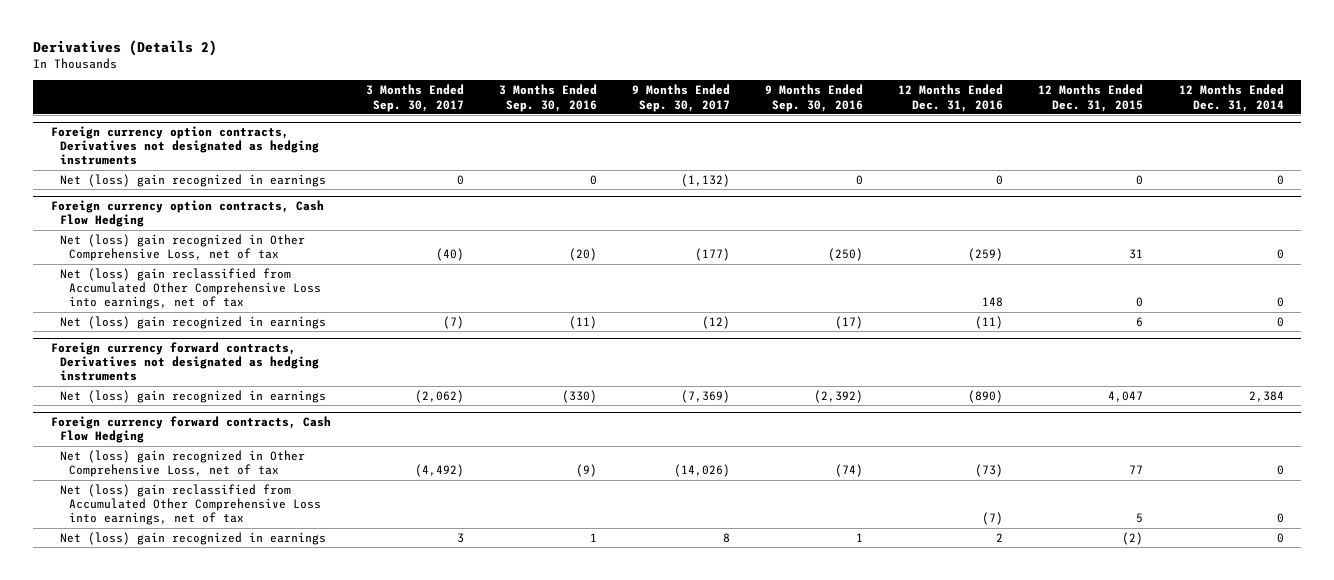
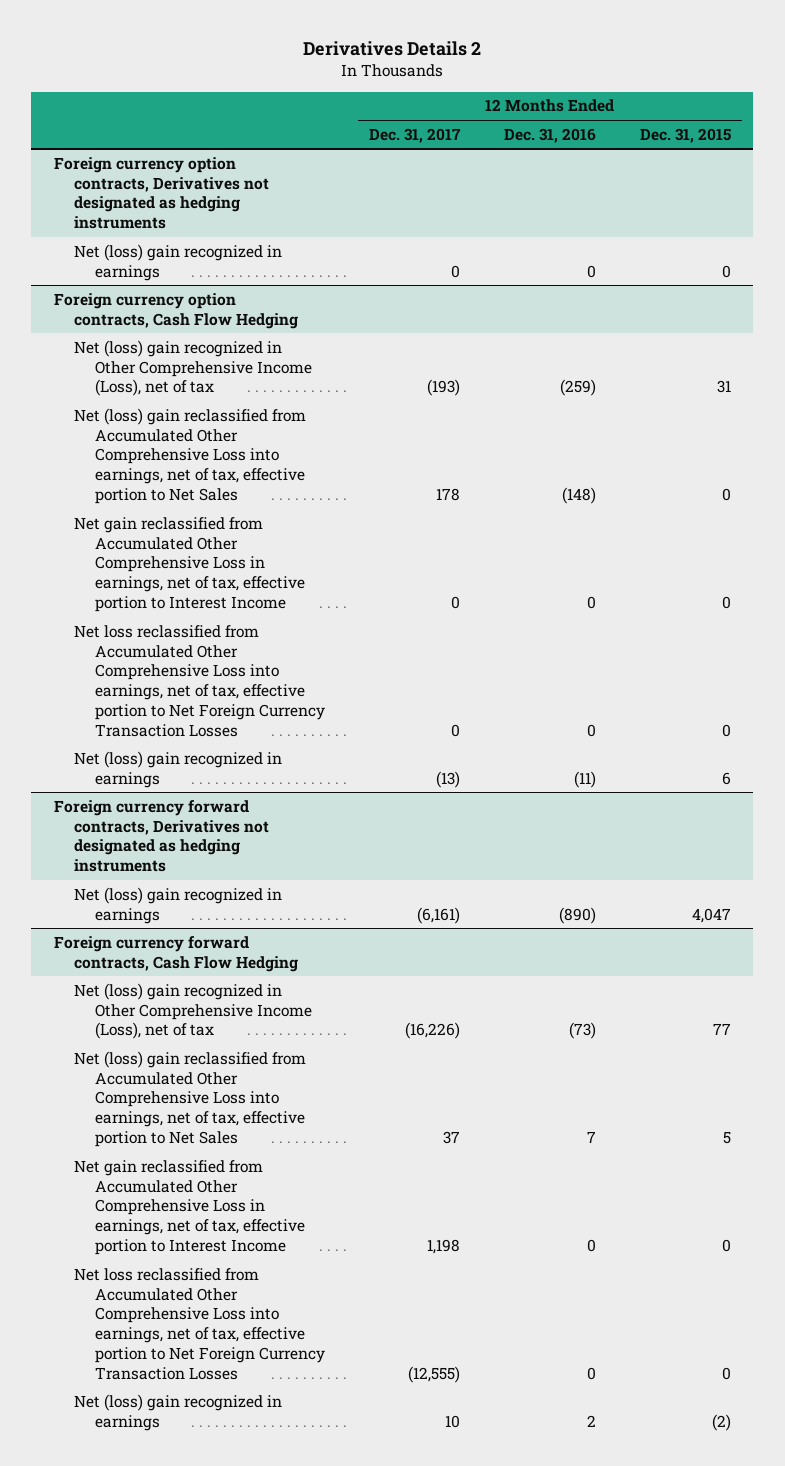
- Derivatives (Details 2)
+ Derivatives Details 2
- | 3 Months Ended Sep. 30, 2017 | 3 Months Ended Sep. 30, 2016 | 9 Months Ended Sep. 30, 2017 | 9 Months Ended Sep. 30, 2016 | 12 Months Ended Dec. 31, 2016 | 12 Months Ended Dec. 31, 2015 | 12 Months Ended Dec. 31, 2014
+ | 12 Months Ended Dec. 31, 2017 | 12 Months Ended Dec. 31, 2016 | 12 Months Ended Dec. 31, 2015
@ Foreign currency option contracts, Cash Flow Hedging
- Net (loss) gain recognized in Other Comprehensive Loss, net of tax | (40) | (20) | (177) | (250) | (259) | 31 | 0
- Net (loss) gain reclassified from Accumulated Other Comprehensive Loss into earnings, net of tax | | | | | 148 | 0 | 0
+ Net (loss) gain recognized in Other Comprehensive Income (Loss), net of tax | (193) | (259) | 31
+ Net (loss) gain reclassified from Accumulated Other Comprehensive Loss into earnings, net of tax, effective portion to Net Sales | 178 | (148) | 0
+ Net gain reclassified from Accumulated Other Comprehensive Loss in earnings, net of tax, effective portion to Interest Income | 0 | 0 | 0
+ Net loss reclassified from Accumulated Other Comprehensive Loss into earnings, net of tax, effective portion to Net Foreign Currency Transaction Losses | 0 | 0 | 0
@ Foreign currency forward contracts, Cash Flow Hedging
- Net (loss) gain recognized in Other Comprehensive Loss, net of tax | (4,492) | (9) | (14,026) | (74) | (73) | 77 | 0
- Net (loss) gain reclassified from Accumulated Other Comprehensive Loss into earnings, net of tax | | | | | (7) | 5 | 0
+ Net (loss) gain recognized in Other Comprehensive Income (Loss), net of tax | (16,226) | (73) | 77
+ Net (loss) gain reclassified from Accumulated Other Comprehensive Loss into earnings, net of tax, effective portion to Net Sales | 37 | 7 | 5
+ Net gain reclassified from Accumulated Other Comprehensive Loss in earnings, net of tax, effective portion to Interest Income | 1,198 | 0 | 0
+ Net loss reclassified from Accumulated Other Comprehensive Loss into earnings, net of tax, effective portion to Net Foreign Currency Transaction Losses | (12,555) | 0 | 0

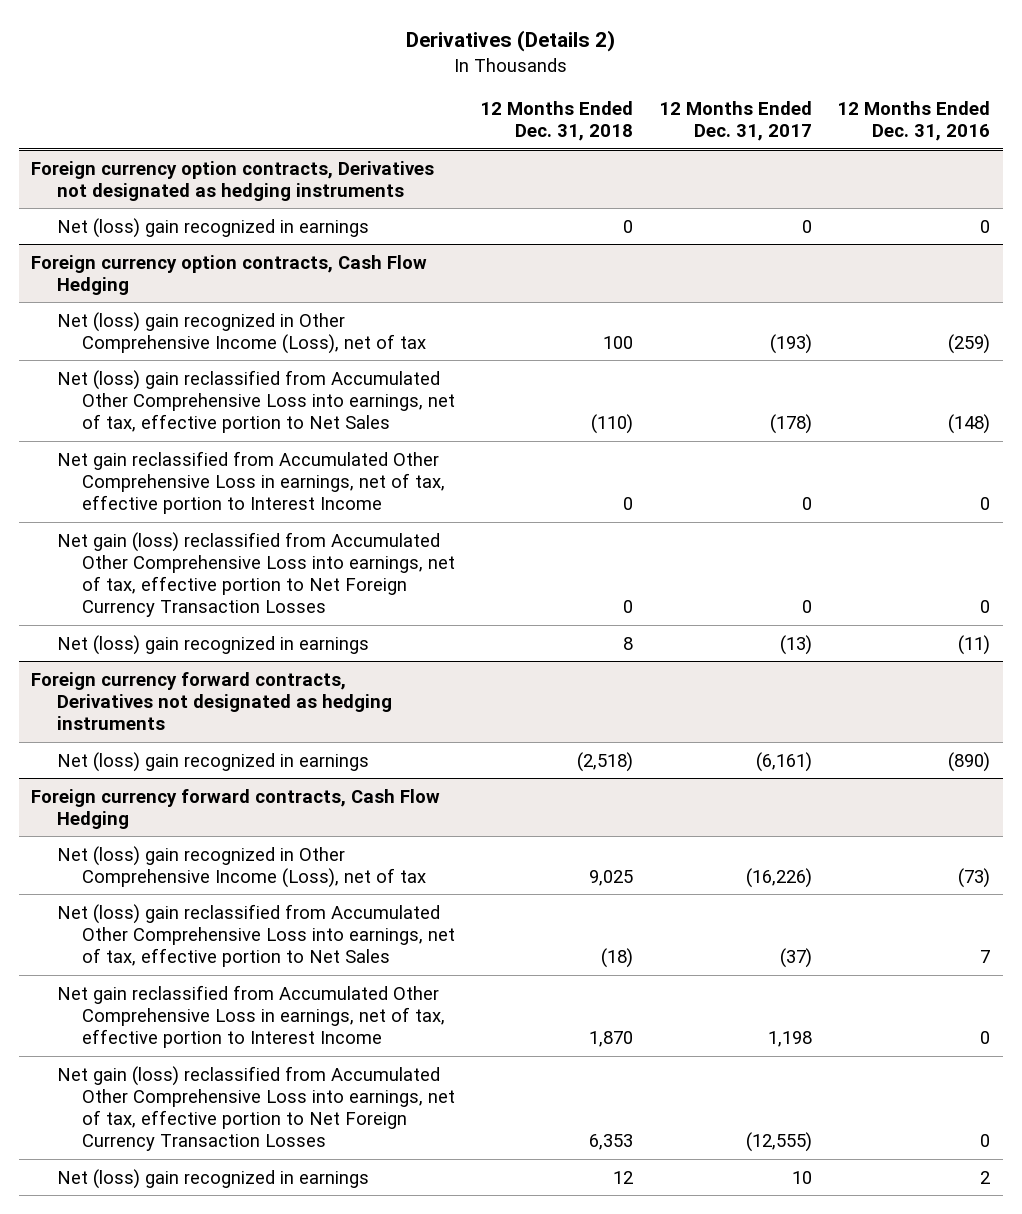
- Derivatives Details 2
+ Derivatives (Details 2)
- | 12 Months Ended Dec. 31, 2017 | 12 Months Ended Dec. 31, 2016 | 12 Months Ended Dec. 31, 2015
+ | 12 Months Ended Dec. 31, 2018 | 12 Months Ended Dec. 31, 2017 | 12 Months Ended Dec. 31, 2016
@ Foreign currency option contracts, Cash Flow Hedging
- Net (loss) gain reclassified from Accumulated Other Comprehensive Loss into earnings, net of tax, effective portion to Net Sales | 178 | (148) | 0
+ Net (loss) gain reclassified from Accumulated Other Comprehensive Loss into earnings, net of tax, effective portion to Net Sales | (110) | (178) | (148)
- Net loss reclassified from Accumulated Other Comprehensive Loss into earnings, net of tax, effective portion to Net Foreign Currency Transaction Losses | 0 | 0 | 0
+ Net gain (loss) reclassified from Accumulated Other Comprehensive Loss into earnings, net of tax, effective portion to Net Foreign Currency Transaction Losses | 0 | 0 | 0
@ Foreign currency forward contracts, Cash Flow Hedging
- Net (loss) gain reclassified from Accumulated Other Comprehensive Loss into earnings, net of tax, effective portion to Net Sales | 37 | 7 | 5
+ Net (loss) gain reclassified from Accumulated Other Comprehensive Loss into earnings, net of tax, effective portion to Net Sales | (18) | (37) | 7
- Net loss reclassified from Accumulated Other Comprehensive Loss into earnings, net of tax, effective portion to Net Foreign Currency Transaction Losses | (12,555) | 0 | 0
+ Net gain (loss) reclassified from Accumulated Other Comprehensive Loss into earnings, net of tax, effective portion to Net Foreign Currency Transaction Losses | 6,353 | (12,555) | 0

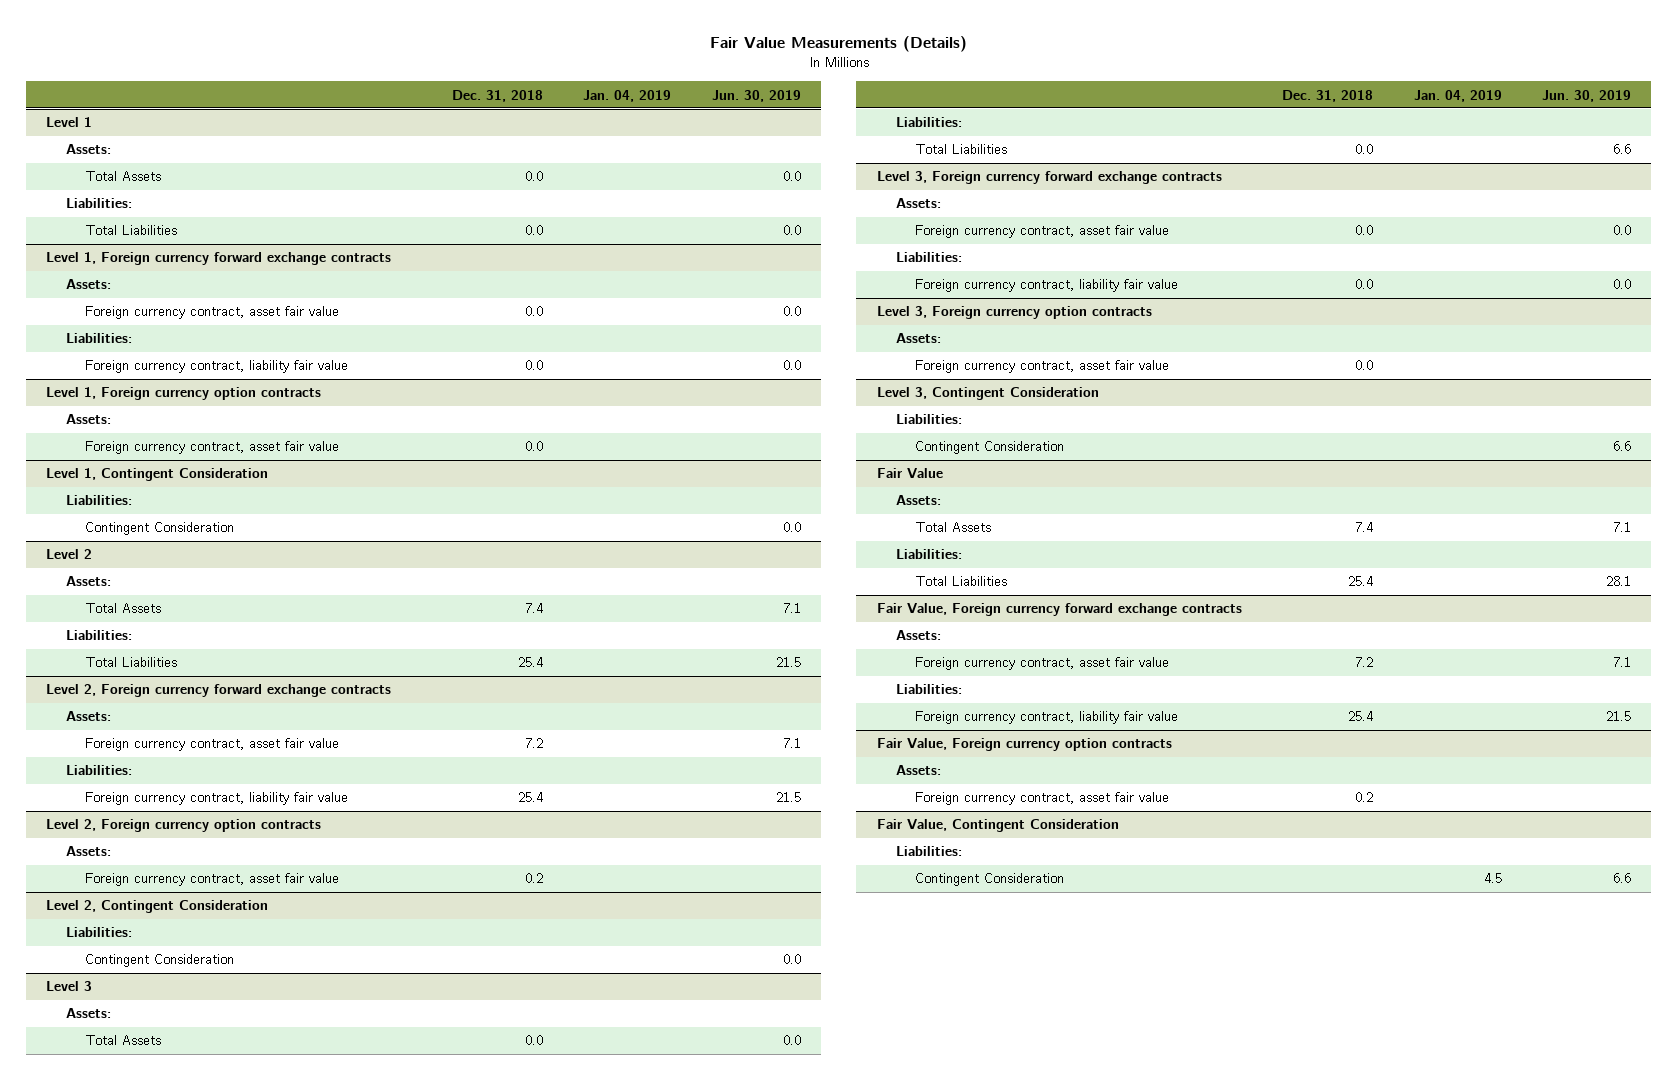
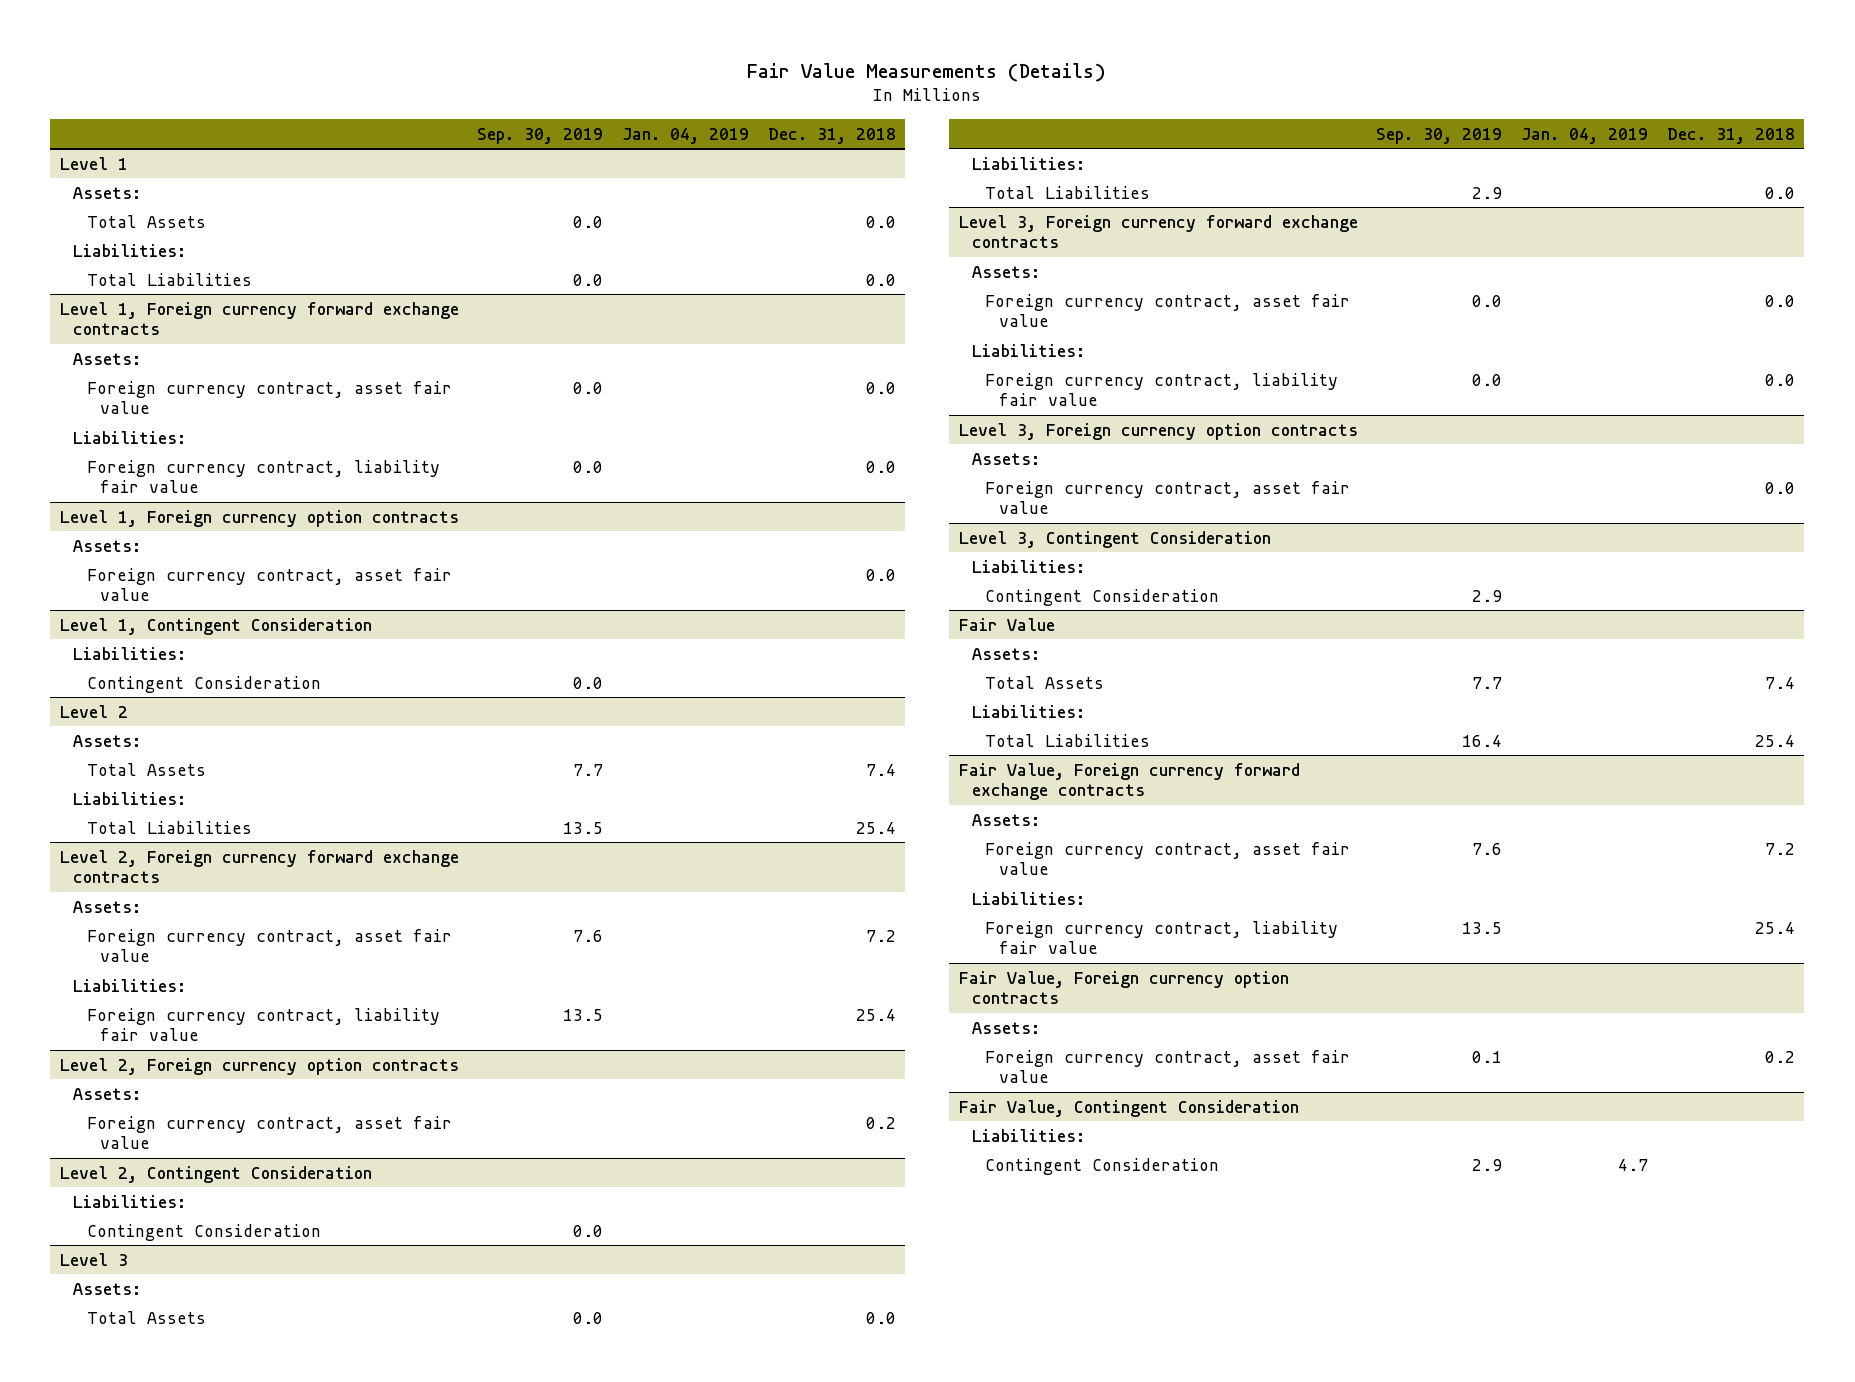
- | Dec. 31, 2018 | Jan. 04, 2019 | Jun. 30, 2019
+ | Sep. 30, 2019 | Jan. 04, 2019 | Dec. 31, 2018
@ Fair Value, Contingent Consideration
- Contingent Consideration | | 4.5 | 6.6
+ Contingent Consideration | 2.9 | 4.7 |

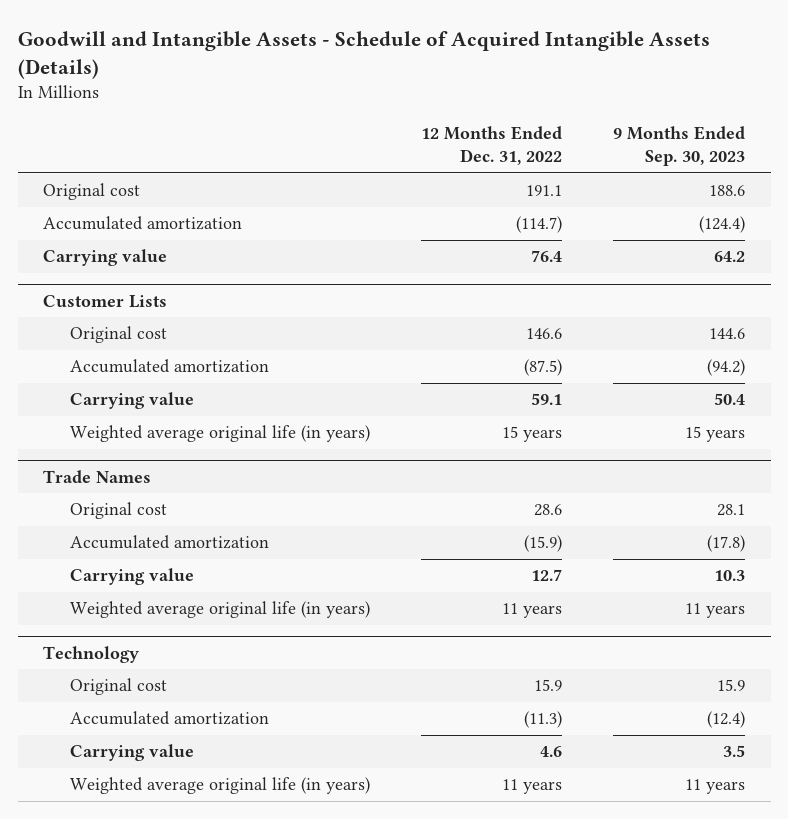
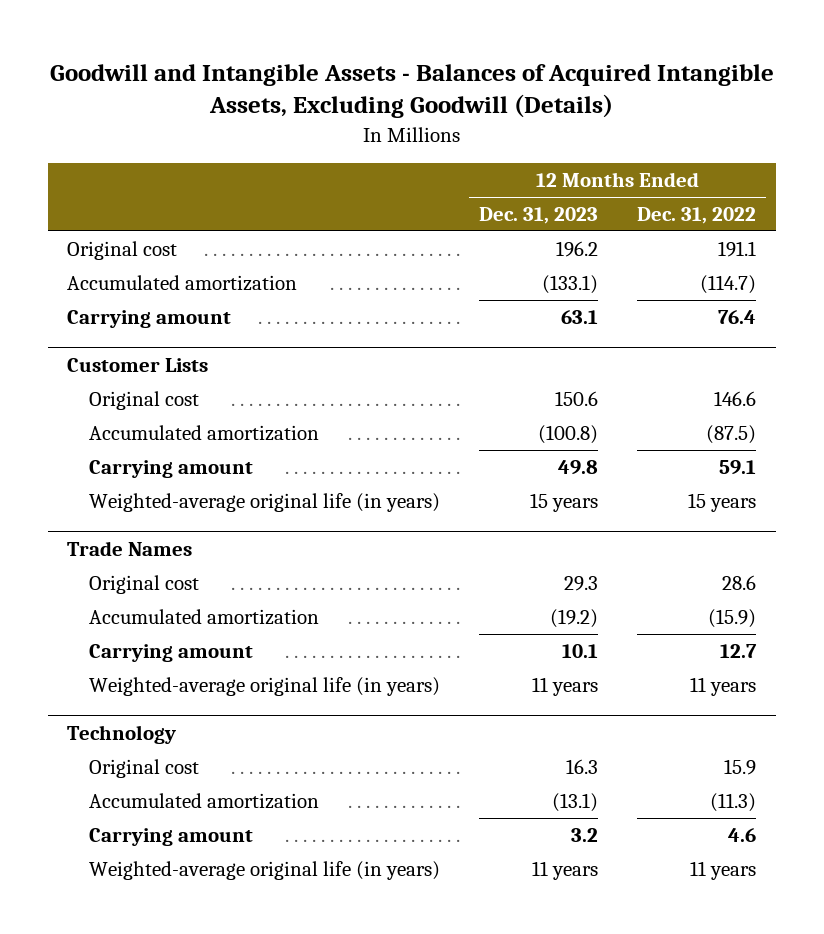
- Goodwill and Intangible Assets - Schedule of Acquired Intangible Assets (Details)
+ Goodwill and Intangible Assets - Balances of Acquired Intangible Assets, Excluding Goodwill (Details)
- | 12 Months Ended Dec. 31, 2022 | 9 Months Ended Sep. 30, 2023
+ | 12 Months Ended Dec. 31, 2023 | 12 Months Ended Dec. 31, 2022
- Carrying value | 76.4 | 64.2
+ Carrying amount | 63.1 | 76.4
@ Customer Lists
- Carrying value | 59.1 | 50.4
- Weighted average original life (in years) | 15 years | 15 years
+ Carrying amount | 49.8 | 59.1
+ Weighted-average original life (in years) | 15 years | 15 years
@ Trade Names
- Carrying value | 12.7 | 10.3
- Weighted average original life (in years) | 11 years | 11 years
+ Carrying amount | 10.1 | 12.7
+ Weighted-average original life (in years) | 11 years | 11 years
@ Technology
- Carrying value | 4.6 | 3.5
- Weighted average original life (in years) | 11 years | 11 years
+ Carrying amount | 3.2 | 4.6
+ Weighted-average original life (in years) | 11 years | 11 years

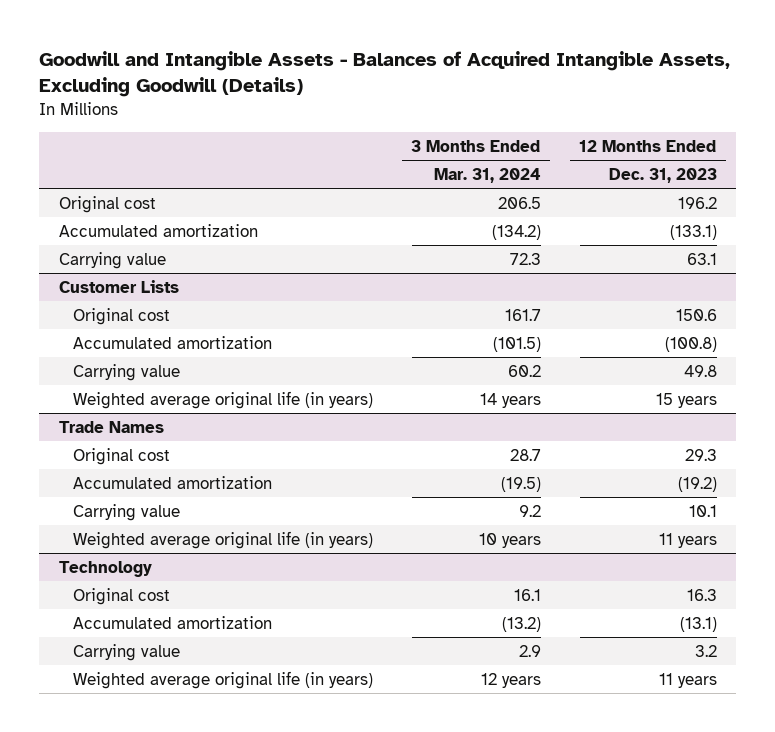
- | 12 Months Ended Dec. 31, 2023 | 12 Months Ended Dec. 31, 2022
+ | 3 Months Ended Mar. 31, 2024 | 12 Months Ended Dec. 31, 2023
- Carrying amount | 63.1 | 76.4
+ Carrying value | 72.3 | 63.1
@ Customer Lists
- Carrying amount | 49.8 | 59.1
- Weighted-average original life (in years) | 15 years | 15 years
+ Carrying value | 60.2 | 49.8
+ Weighted average original life (in years) | 14 years | 15 years
@ Trade Names
- Carrying amount | 10.1 | 12.7
- Weighted-average original life (in years) | 11 years | 11 years
+ Carrying value | 9.2 | 10.1
+ Weighted average original life (in years) | 10 years | 11 years
@ Technology
- Carrying amount | 3.2 | 4.6
- Weighted-average original life (in years) | 11 years | 11 years
+ Carrying value | 2.9 | 3.2
+ Weighted average original life (in years) | 12 years | 11 years

